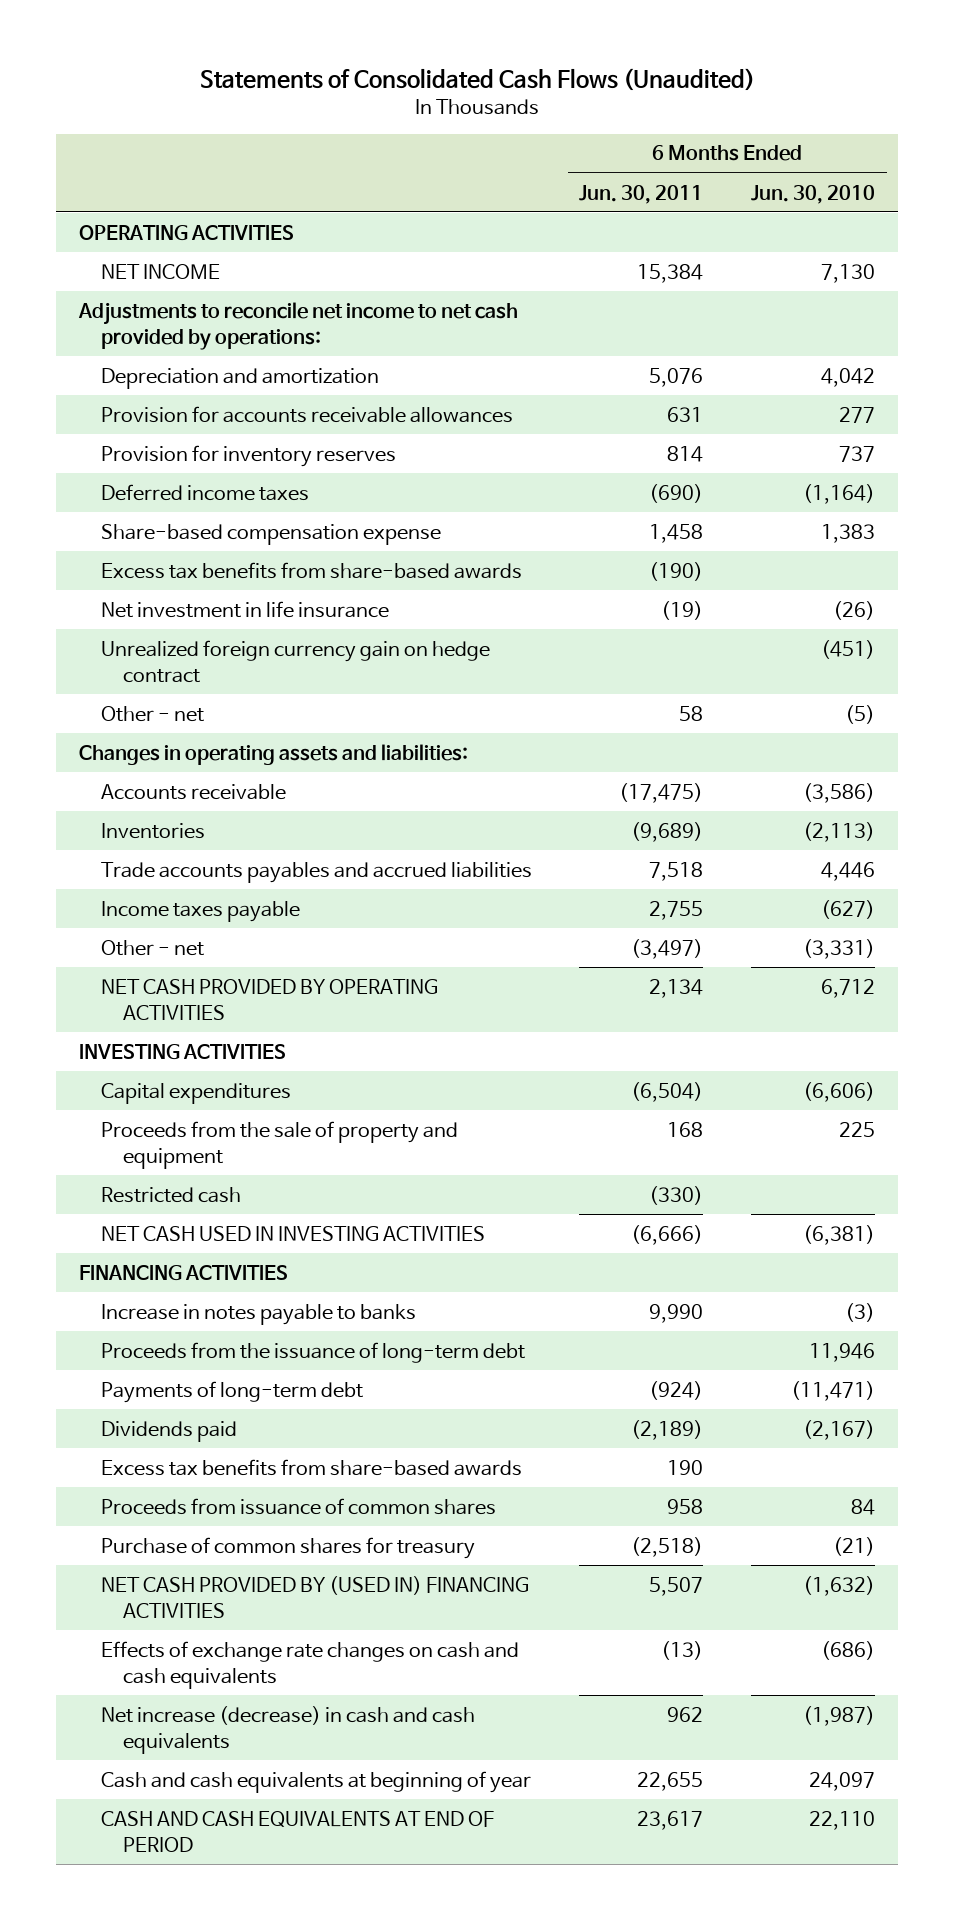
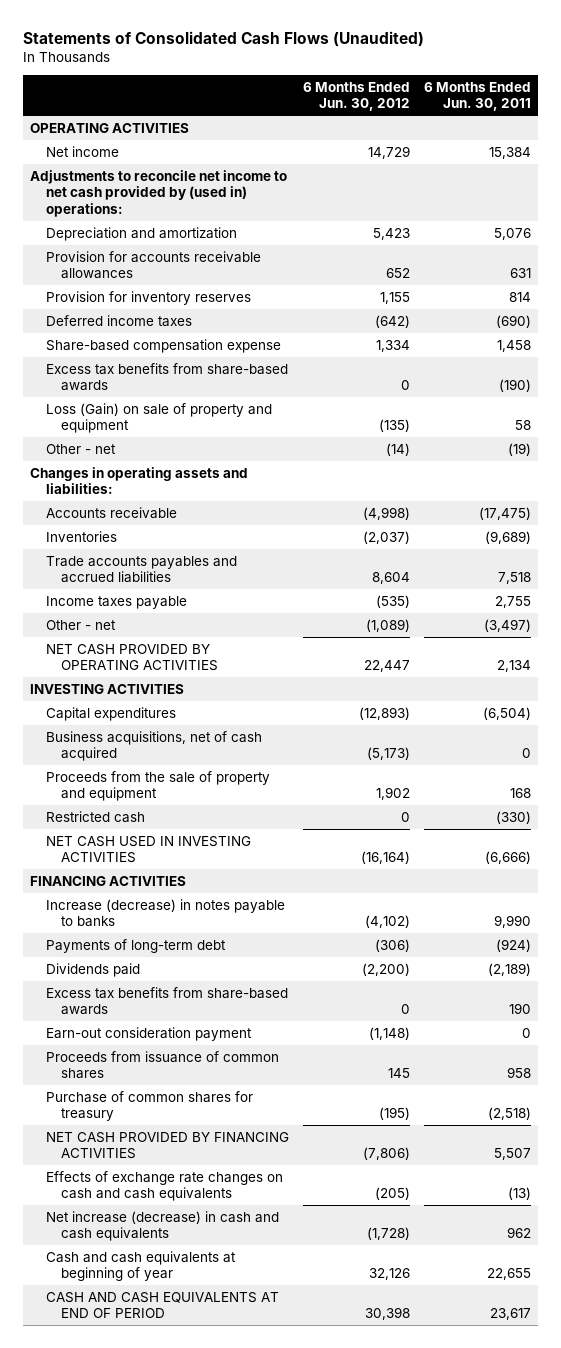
- | 6 Months Ended Jun. 30, 2011 | 6 Months Ended Jun. 30, 2010
+ | 6 Months Ended Jun. 30, 2012 | 6 Months Ended Jun. 30, 2011
- NET INCOME | 15,384 | 7,130
- Adjustments to reconcile net income to net cash provided by operations:
+ Net income | 14,729 | 15,384
+ Adjustments to reconcile net income to net cash provided by (used in) operations:
- Net investment in life insurance | (19) | (26)
- Unrealized foreign currency gain on hedge contract | | (451)
- Other - net | 58 | (5)
+ Loss (Gain) on sale of property and equipment | (135) | 58
+ Other - net | (14) | (19)
+ Business acquisitions, net of cash acquired | (5,173) | 0
- Increase in notes payable to banks | 9,990 | (3)
- Proceeds from the issuance of long-term debt | | 11,946
+ Increase (decrease) in notes payable to banks | (4,102) | 9,990
+ Earn-out consideration payment | (1,148) | 0
- NET CASH PROVIDED BY (USED IN) FINANCING ACTIVITIES | 5,507 | (1,632)
+ NET CASH PROVIDED BY FINANCING ACTIVITIES | (7,806) | 5,507

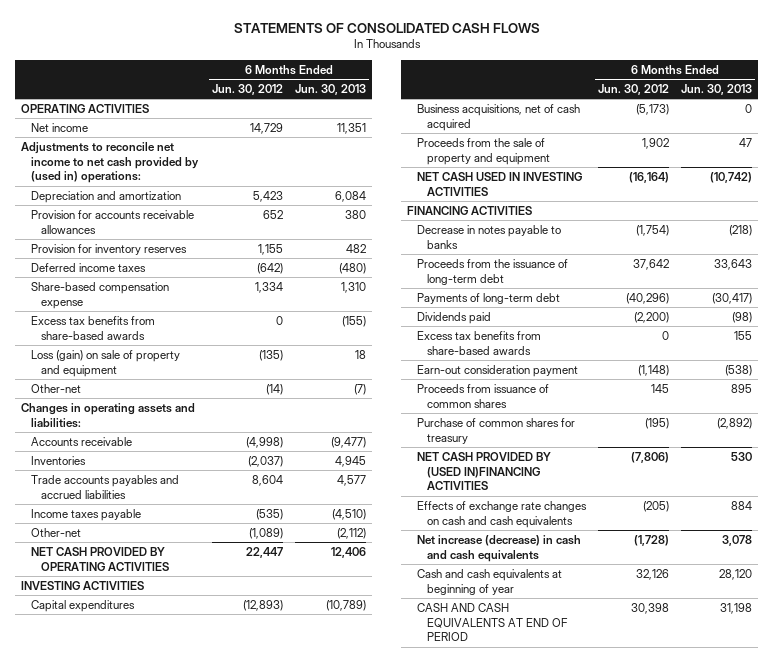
- Statements of Consolidated Cash Flows (Unaudited)
+ STATEMENTS OF CONSOLIDATED CASH FLOWS
- | 6 Months Ended Jun. 30, 2012 | 6 Months Ended Jun. 30, 2011
+ | 6 Months Ended Jun. 30, 2012 | 6 Months Ended Jun. 30, 2013
- Loss (Gain) on sale of property and equipment | (135) | 58
- Other - net | (14) | (19)
+ Loss (gain) on sale of property and equipment | (135) | 18
+ Other-net | (14) | (7)
- Other - net | (1,089) | (3,497)
+ Other-net | (1,089) | (2,112)
- Restricted cash | 0 | (330)
- Increase (decrease) in notes payable to banks | (4,102) | 9,990
- Payments of long-term debt | (306) | (924)
+ Decrease in notes payable to banks | (1,754) | (218)
+ Proceeds from the issuance of long-term debt | 37,642 | 33,643
+ Payments of long-term debt | (40,296) | (30,417)
- NET CASH PROVIDED BY FINANCING ACTIVITIES | (7,806) | 5,507
+ NET CASH PROVIDED BY (USED IN)FINANCING ACTIVITIES | (7,806) | 530

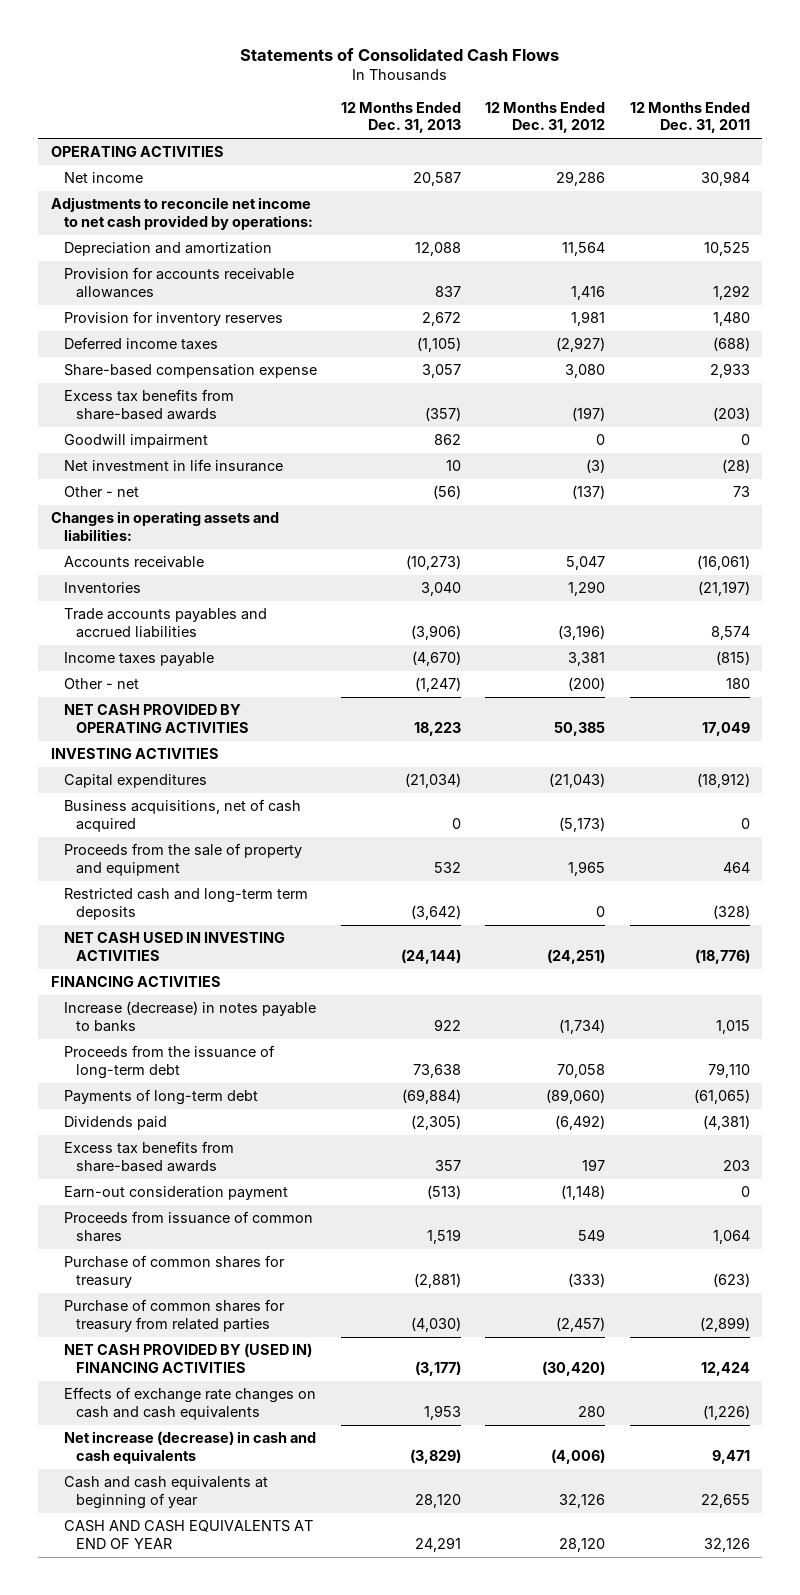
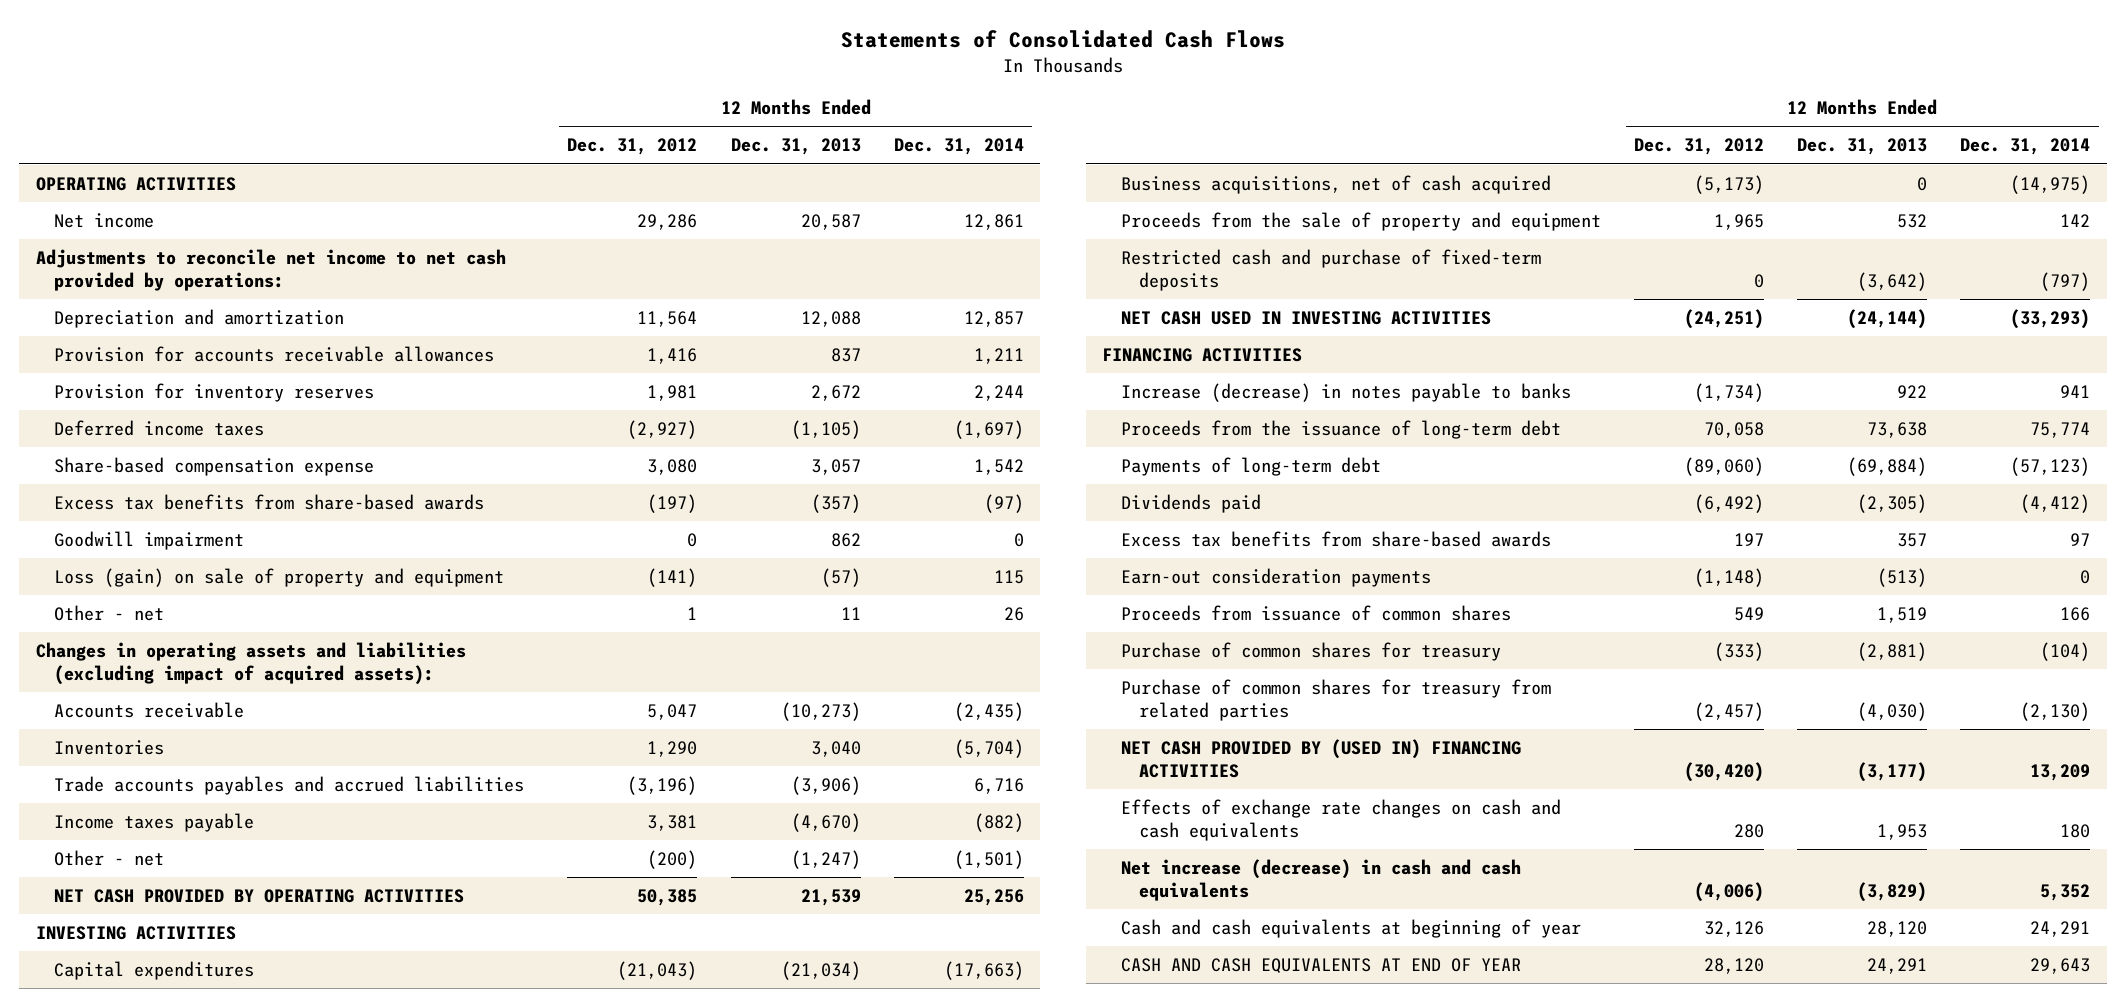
- | 12 Months Ended Dec. 31, 2013 | 12 Months Ended Dec. 31, 2012 | 12 Months Ended Dec. 31, 2011
+ | 12 Months Ended Dec. 31, 2012 | 12 Months Ended Dec. 31, 2013 | 12 Months Ended Dec. 31, 2014
- Net investment in life insurance | 10 | (3) | (28)
- Other - net | (56) | (137) | 73
- Changes in operating assets and liabilities:
+ Loss (gain) on sale of property and equipment | (141) | (57) | 115
+ Other - net | 1 | 11 | 26
+ Changes in operating assets and liabilities (excluding impact of acquired assets):
- NET CASH PROVIDED BY OPERATING ACTIVITIES | 18,223 | 50,385 | 17,049
+ NET CASH PROVIDED BY OPERATING ACTIVITIES | 50,385 | 21,539 | 25,256
- Restricted cash and long-term term deposits | (3,642) | 0 | (328)
+ Restricted cash and purchase of fixed-term deposits | 0 | (3,642) | (797)
- Earn-out consideration payment | (513) | (1,148) | 0
+ Earn-out consideration payments | (1,148) | (513) | 0

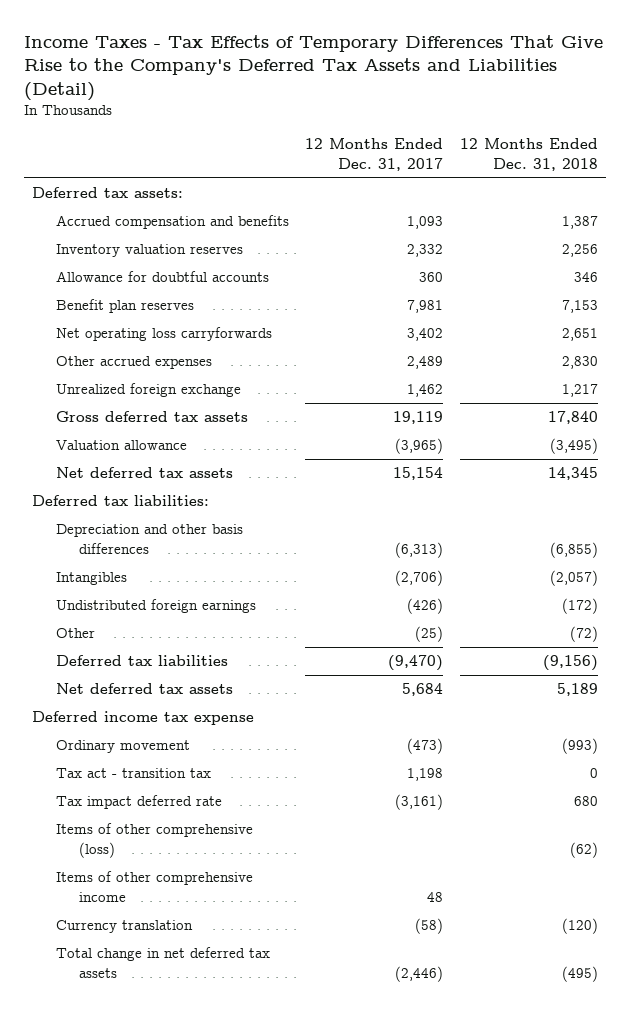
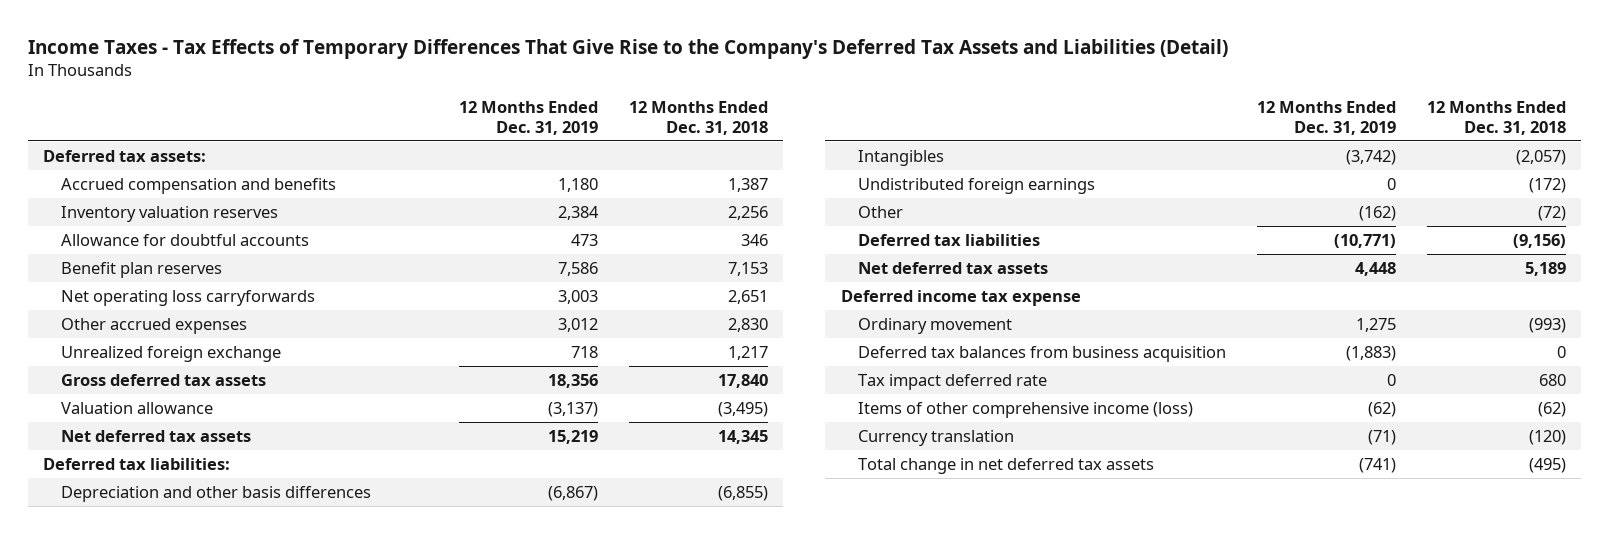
- | 12 Months Ended Dec. 31, 2017 | 12 Months Ended Dec. 31, 2018
+ | 12 Months Ended Dec. 31, 2019 | 12 Months Ended Dec. 31, 2018
- Tax act - transition tax | 1,198 | 0
+ Deferred tax balances from business acquisition | (1,883) | 0
- Items of other comprehensive (loss) | | (62)
- Items of other comprehensive income | 48 |
+ Items of other comprehensive income (loss) | (62) | (62)

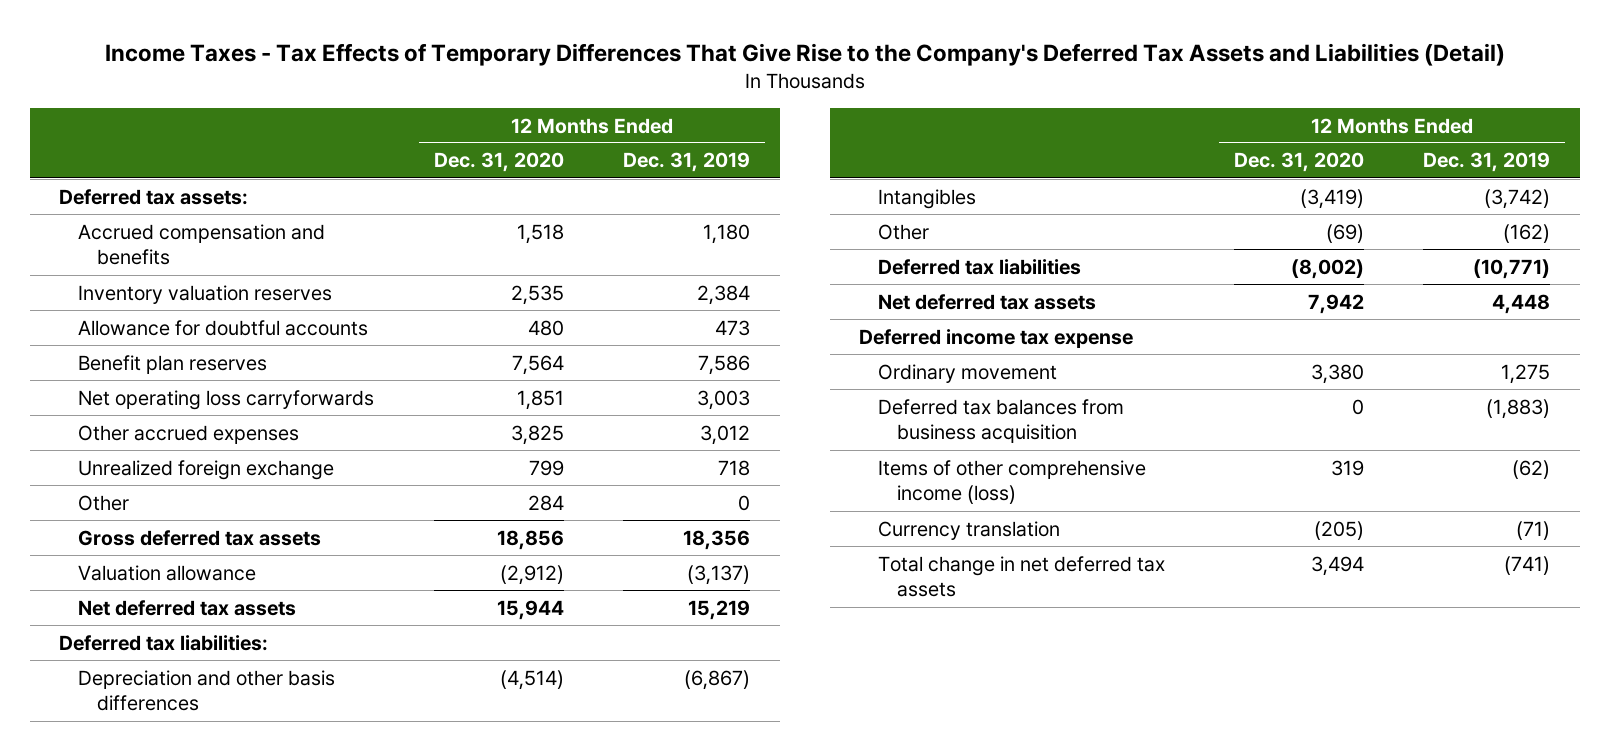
- | 12 Months Ended Dec. 31, 2019 | 12 Months Ended Dec. 31, 2018
+ | 12 Months Ended Dec. 31, 2020 | 12 Months Ended Dec. 31, 2019
+ Other | 284 | 0
- Undistributed foreign earnings | 0 | (172)
- Tax impact deferred rate | 0 | 680

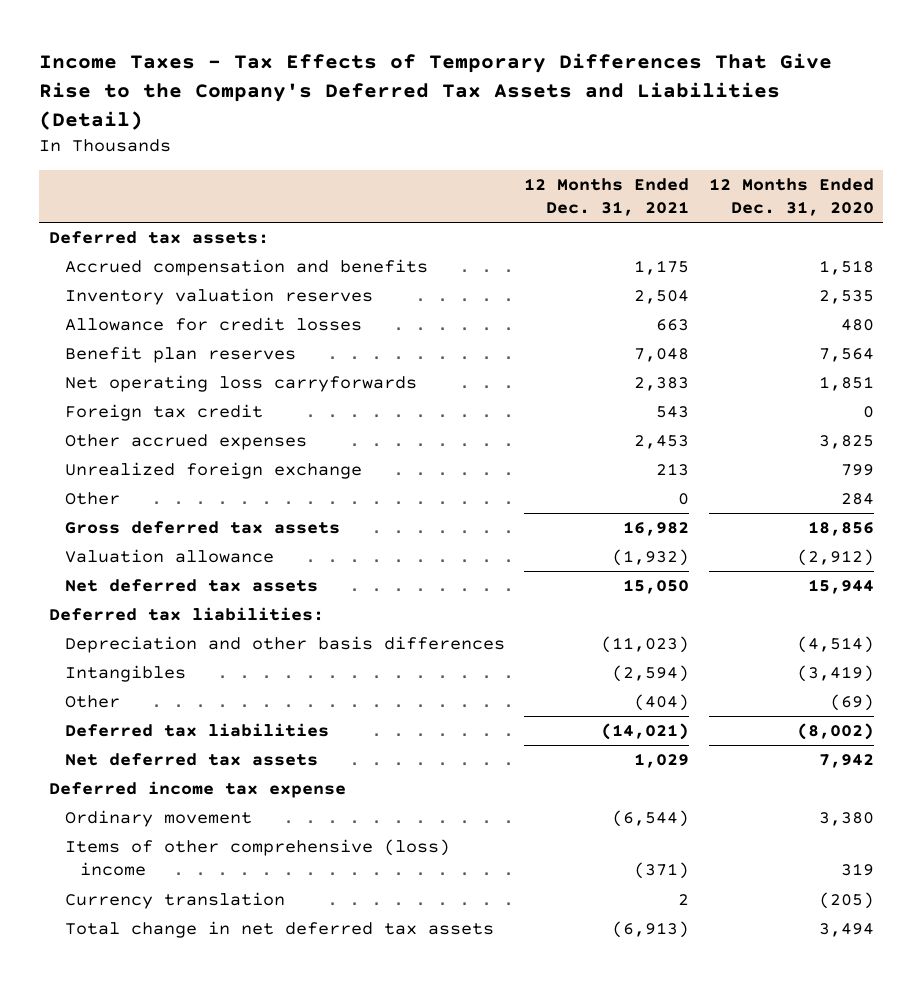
- | 12 Months Ended Dec. 31, 2020 | 12 Months Ended Dec. 31, 2019
+ | 12 Months Ended Dec. 31, 2021 | 12 Months Ended Dec. 31, 2020
- Allowance for doubtful accounts | 480 | 473
+ Allowance for credit losses | 663 | 480
+ Foreign tax credit | 543 | 0
- Deferred tax balances from business acquisition | 0 | (1,883)
- Items of other comprehensive income (loss) | 319 | (62)
+ Items of other comprehensive (loss) income | (371) | 319

